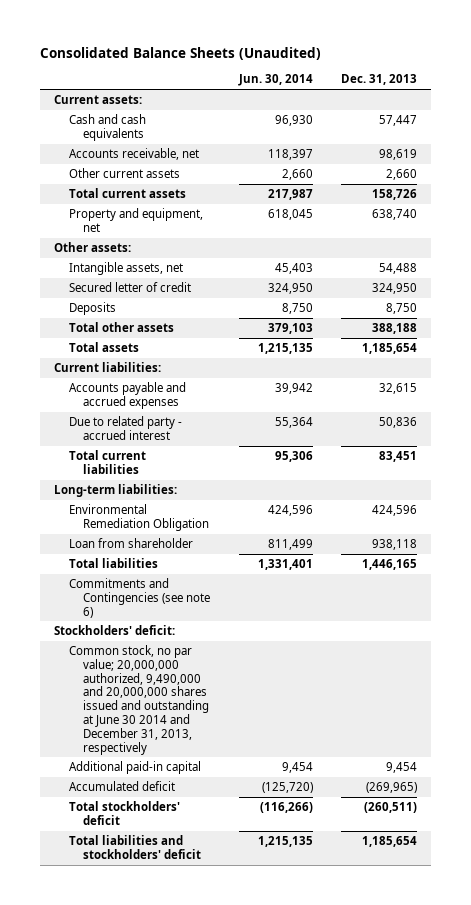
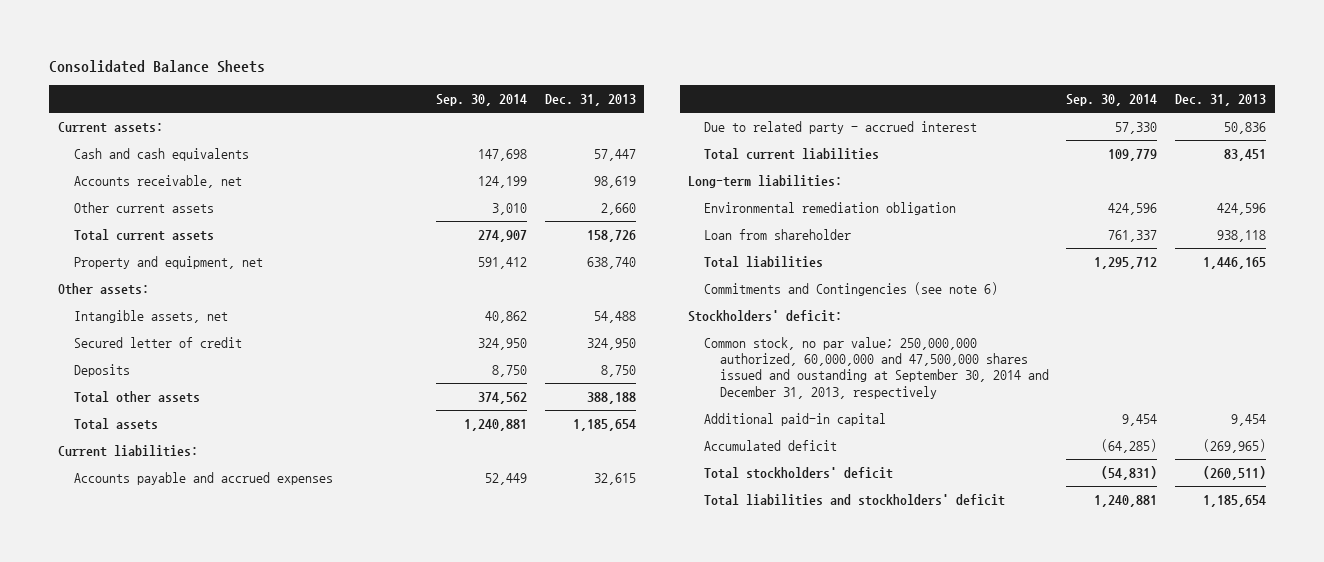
- Consolidated Balance Sheets (Unaudited)
+ Consolidated Balance Sheets
- | Jun. 30, 2014 | Dec. 31, 2013
+ | Sep. 30, 2014 | Dec. 31, 2013
- Environmental Remediation Obligation | 424,596 | 424,596
+ Environmental remediation obligation | 424,596 | 424,596
- Common stock, no par value; 20,000,000 authorized, 9,490,000 and 20,000,000 shares issued and outstanding at June 30 2014 and December 31, 2013, respectively
+ Common stock, no par value; 250,000,000 authorized, 60,000,000 and 47,500,000 shares issued and oustanding at September 30, 2014 and December 31, 2013, respectively

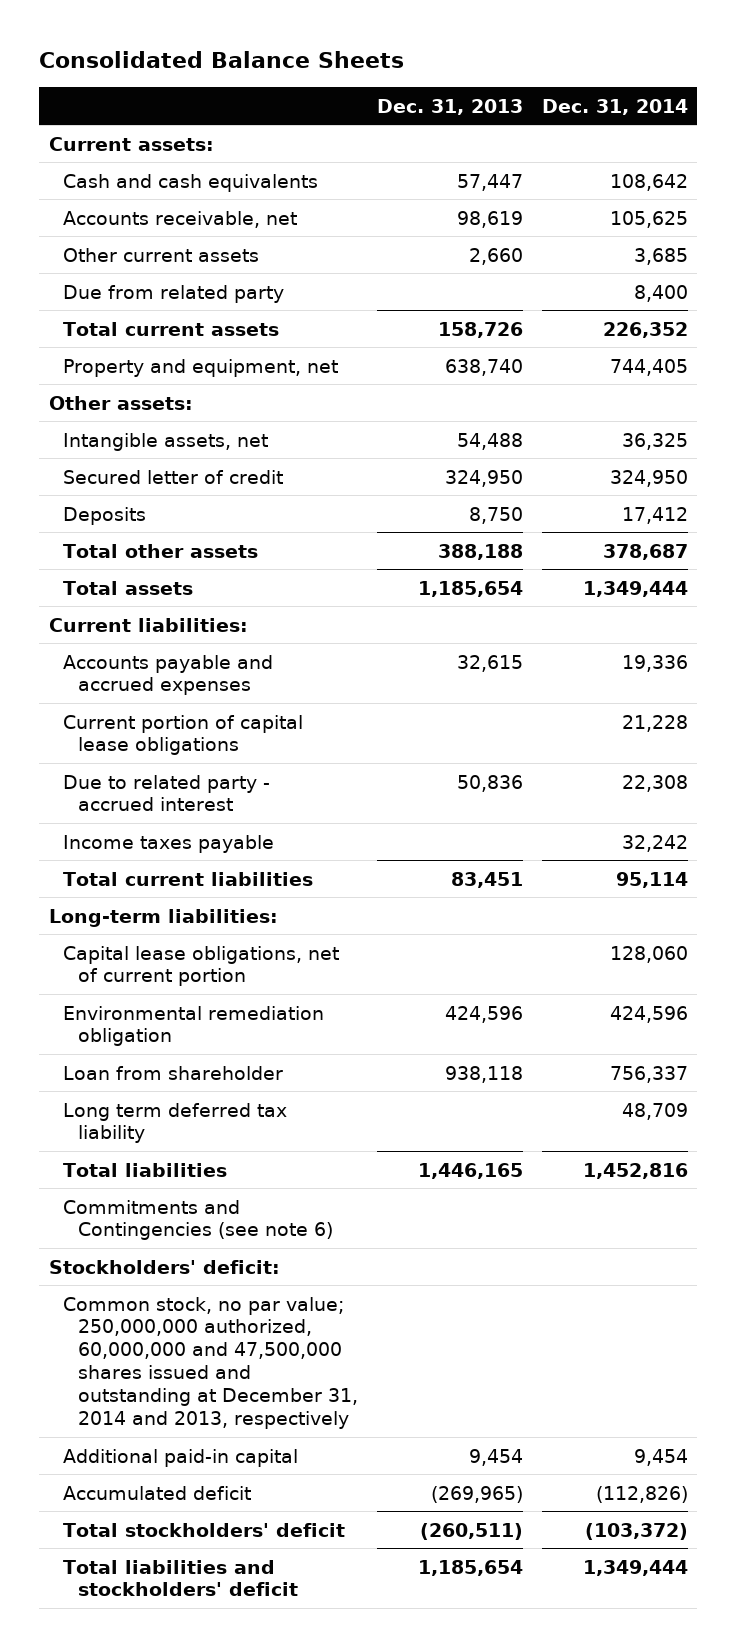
- | Sep. 30, 2014 | Dec. 31, 2013
+ | Dec. 31, 2013 | Dec. 31, 2014
+ Due from related party | | 8,400
+ Current portion of capital lease obligations | | 21,228
+ Income taxes payable | | 32,242
+ Capital lease obligations, net of current portion | | 128,060
+ Long term deferred tax liability | | 48,709
- Common stock, no par value; 250,000,000 authorized, 60,000,000 and 47,500,000 shares issued and oustanding at September 30, 2014 and December 31, 2013, respectively
+ Common stock, no par value; 250,000,000 authorized, 60,000,000 and 47,500,000 shares issued and outstanding at December 31, 2014 and 2013, respectively

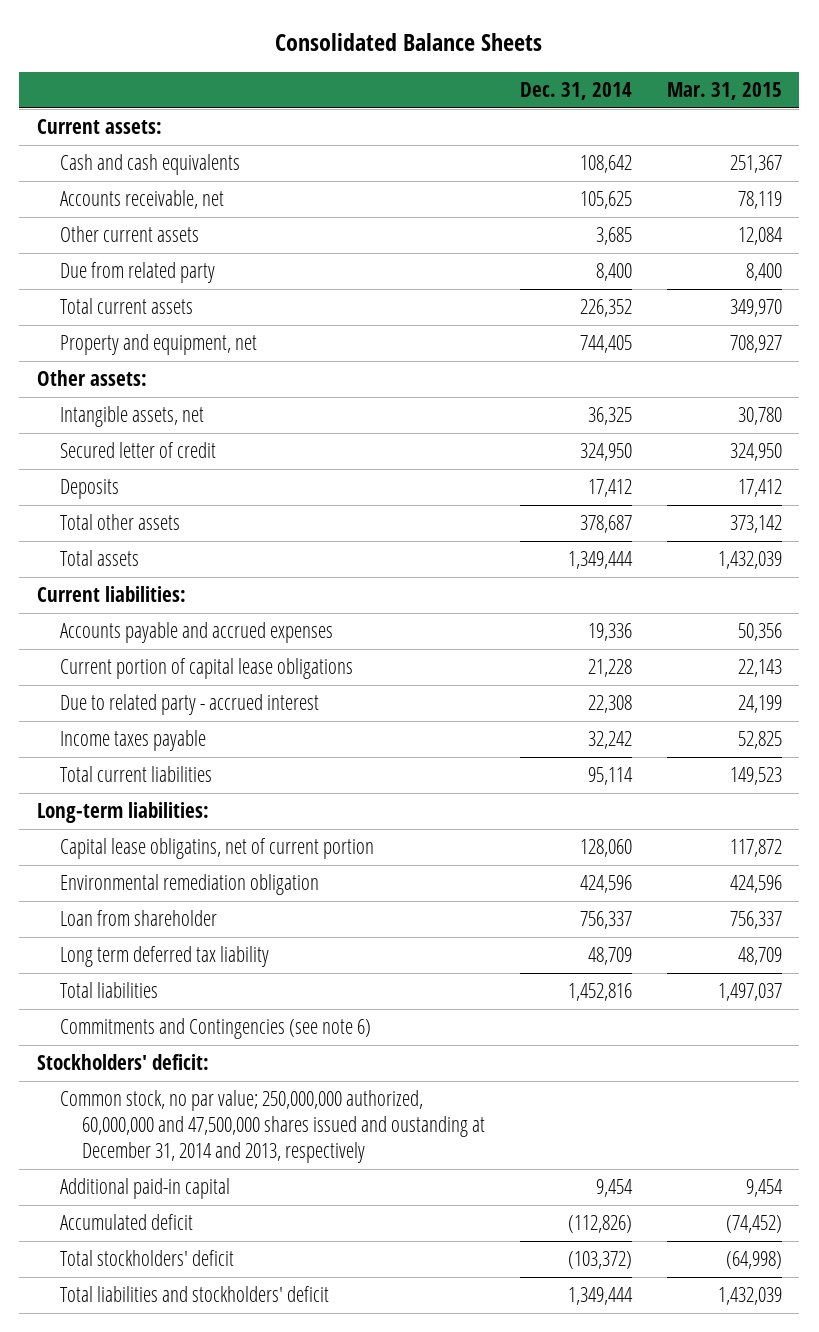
- | Dec. 31, 2013 | Dec. 31, 2014
+ | Dec. 31, 2014 | Mar. 31, 2015
- Capital lease obligations, net of current portion | | 128,060
+ Capital lease obligatins, net of current portion | 128,060 | 117,872
- Common stock, no par value; 250,000,000 authorized, 60,000,000 and 47,500,000 shares issued and outstanding at December 31, 2014 and 2013, respectively
+ Common stock, no par value; 250,000,000 authorized, 60,000,000 and 47,500,000 shares issued and oustanding at December 31, 2014 and 2013, respectively

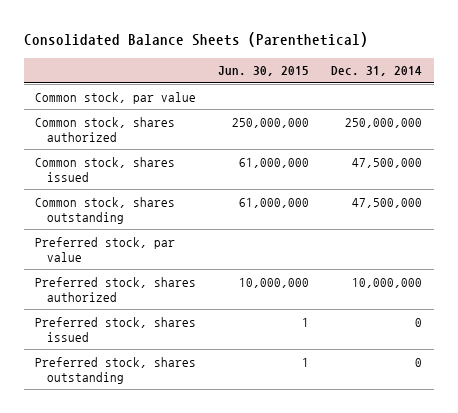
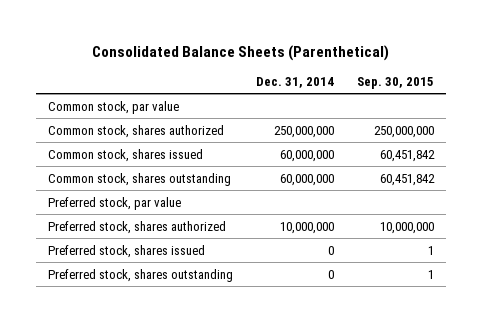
- | Jun. 30, 2015 | Dec. 31, 2014
+ | Dec. 31, 2014 | Sep. 30, 2015
- Common stock, shares issued | 61,000,000 | 47,500,000
- Common stock, shares outstanding | 61,000,000 | 47,500,000
+ Common stock, shares issued | 60,000,000 | 60,451,842
+ Common stock, shares outstanding | 60,000,000 | 60,451,842

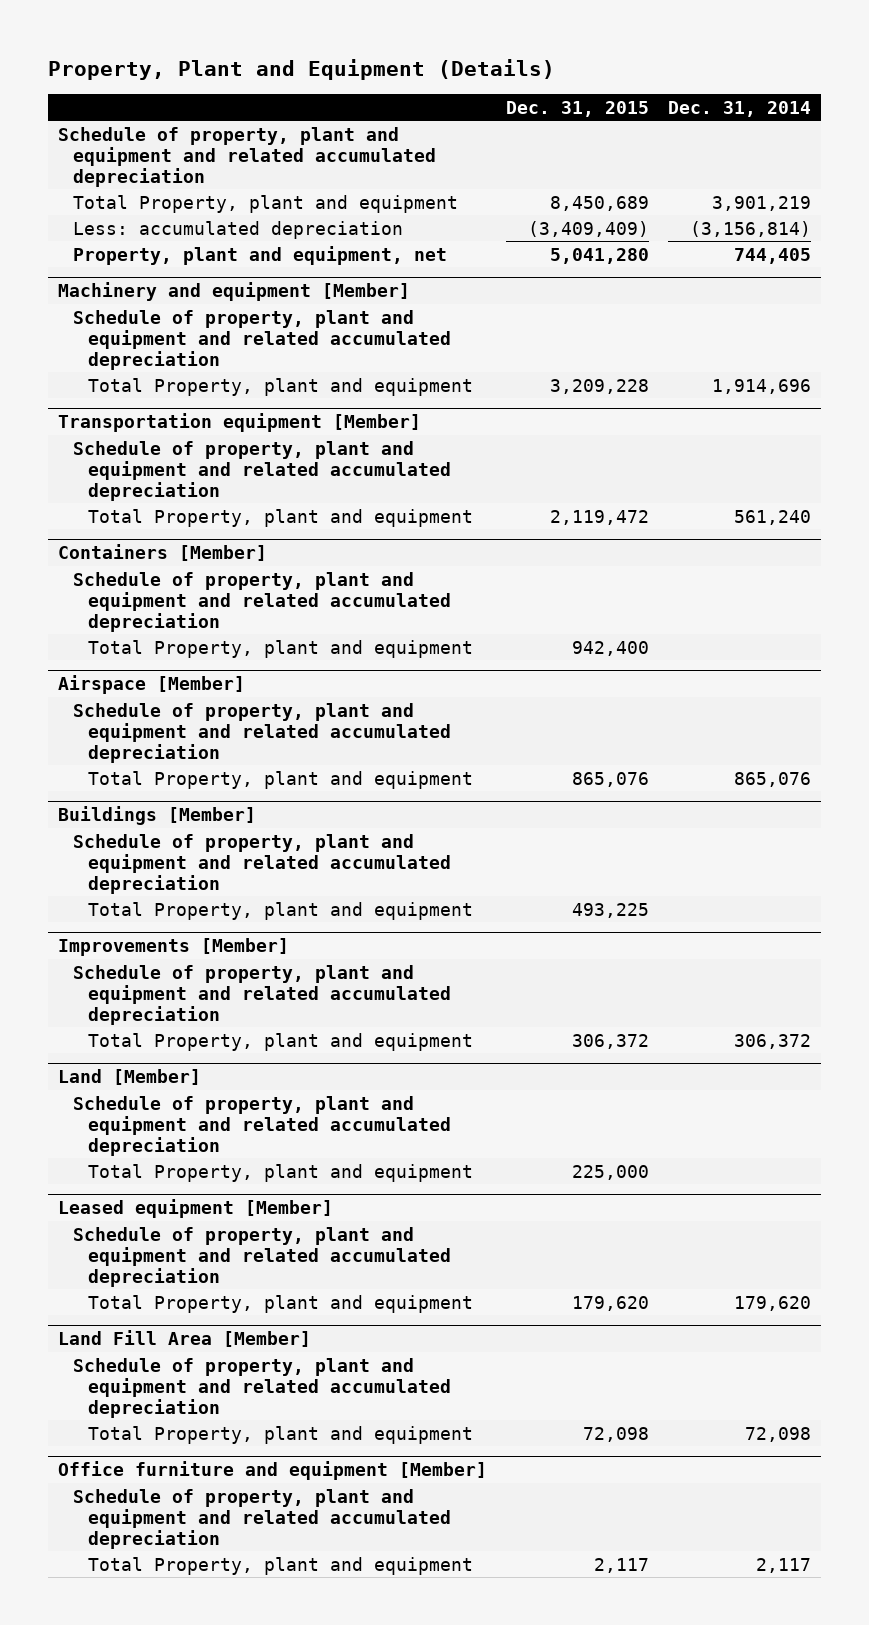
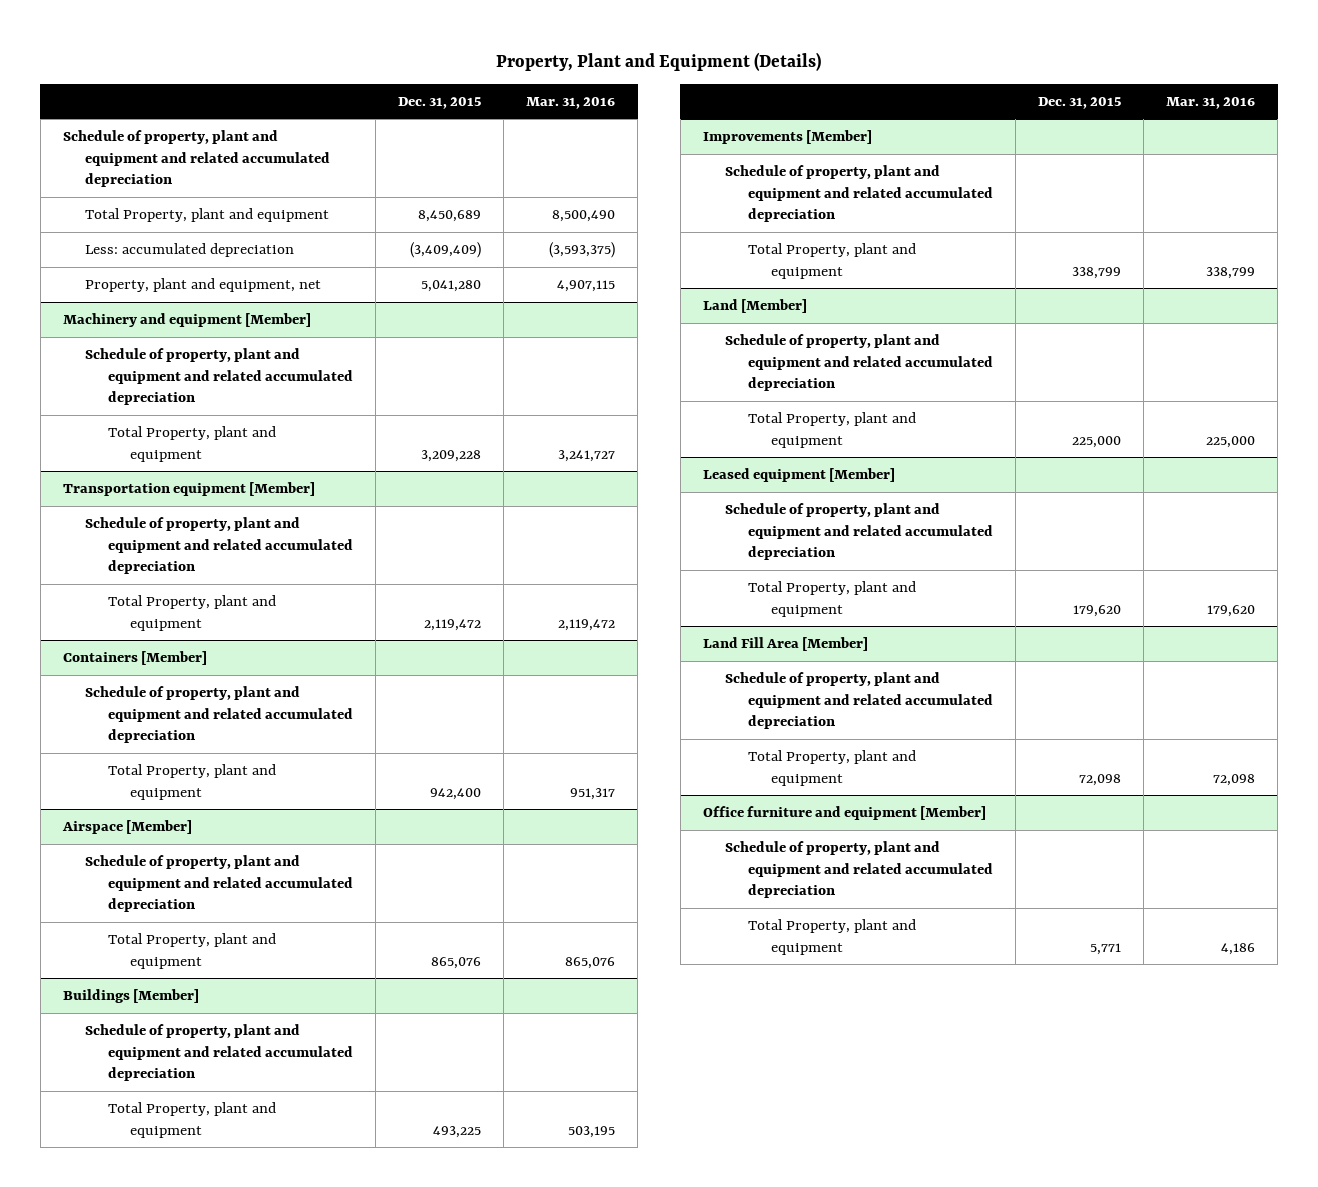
- | Dec. 31, 2015 | Dec. 31, 2014
+ | Dec. 31, 2015 | Mar. 31, 2016
@ Improvements [Member]
- Total Property, plant and equipment | 306,372 | 306,372
+ Total Property, plant and equipment | 338,799 | 338,799
@ Office furniture and equipment [Member]
- Total Property, plant and equipment | 2,117 | 2,117
+ Total Property, plant and equipment | 5,771 | 4,186

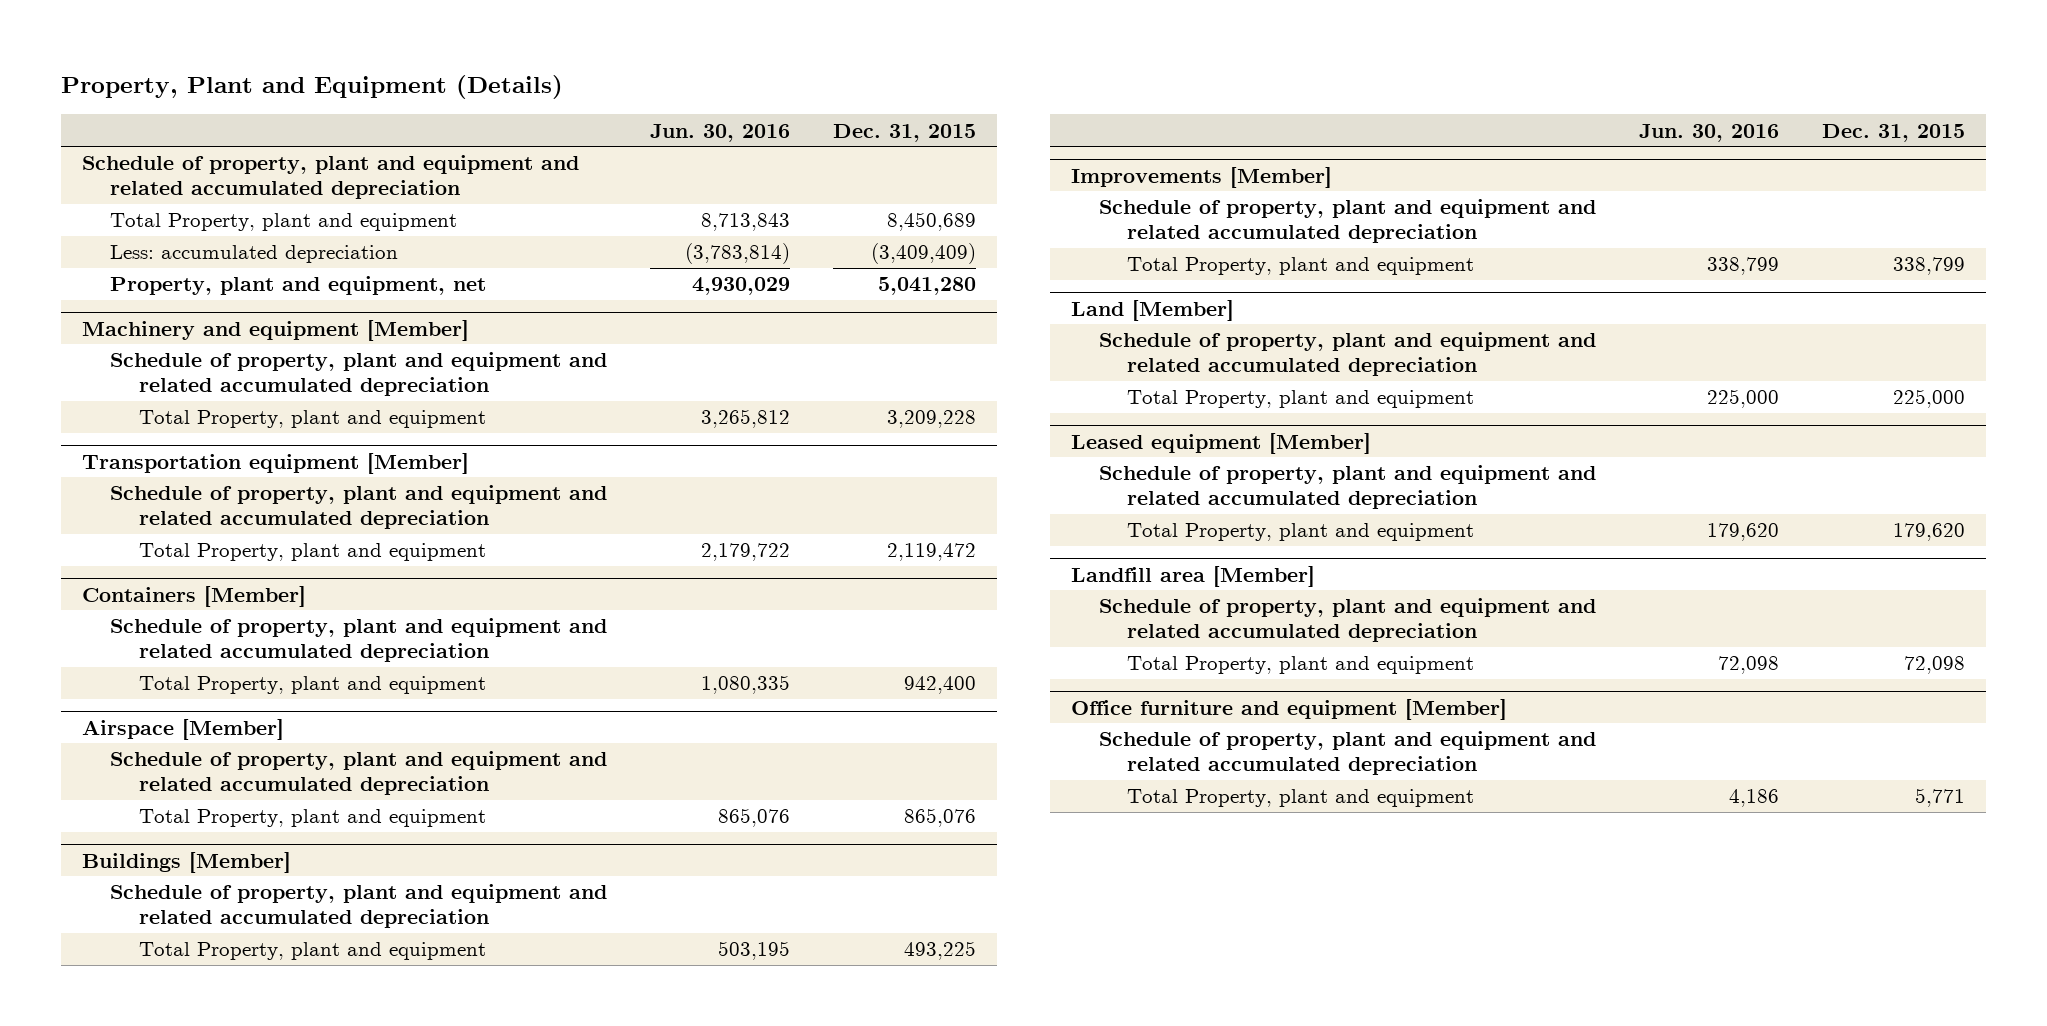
- | Dec. 31, 2015 | Mar. 31, 2016
+ | Jun. 30, 2016 | Dec. 31, 2015
- Land Fill Area [Member]
+ Landfill area [Member]

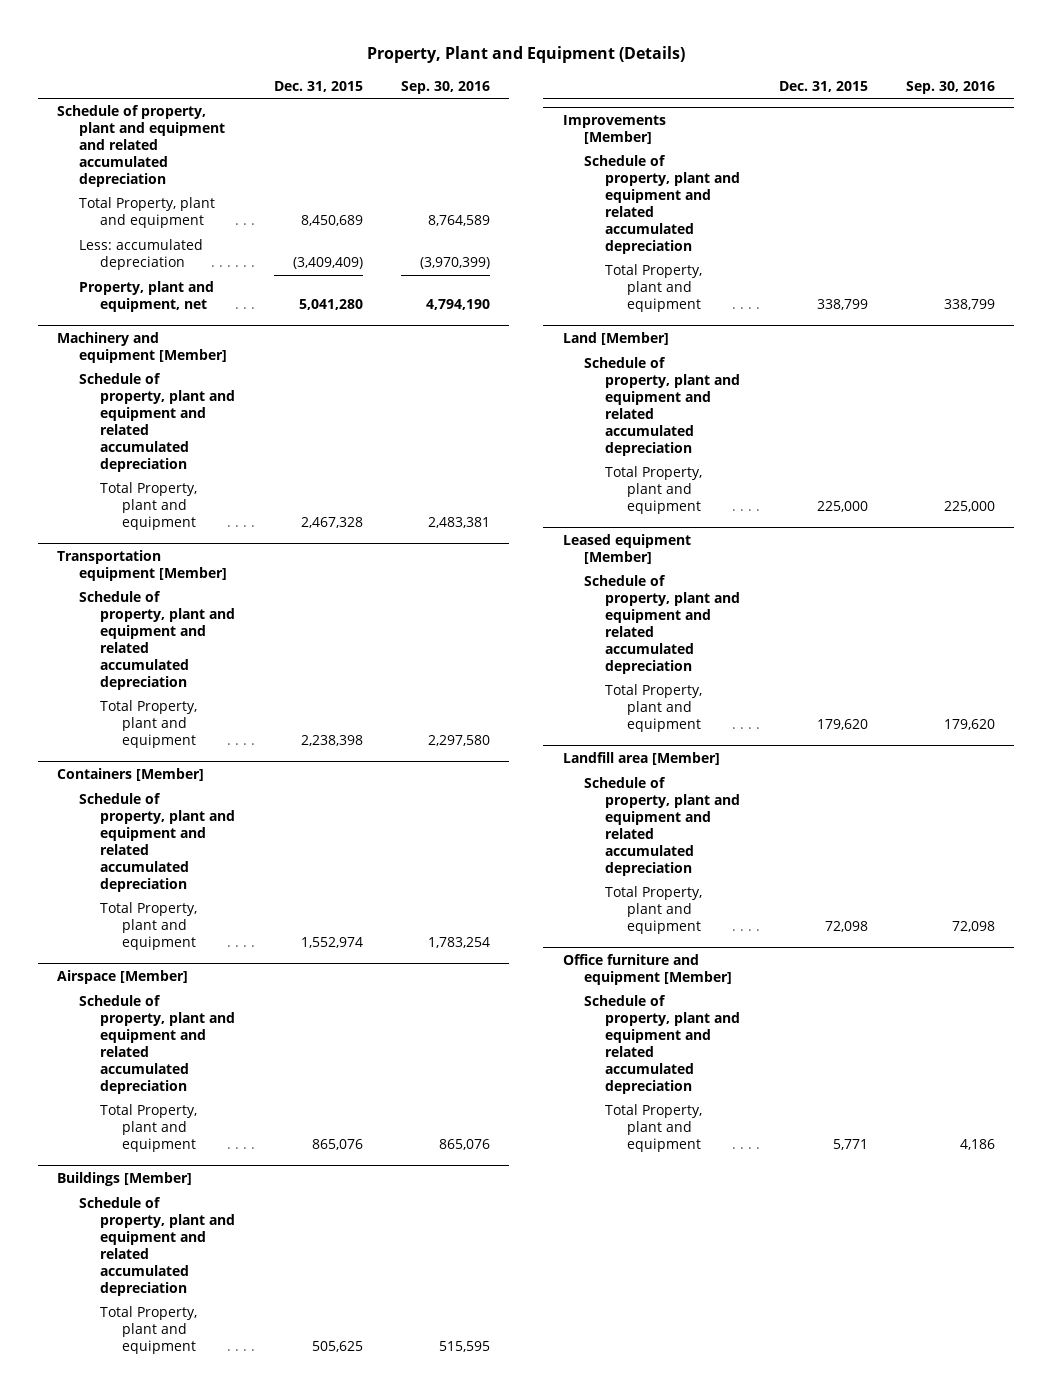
- | Jun. 30, 2016 | Dec. 31, 2015
+ | Dec. 31, 2015 | Sep. 30, 2016
@ Machinery and equipment [Member]
- Total Property, plant and equipment | 3,265,812 | 3,209,228
+ Total Property, plant and equipment | 2,467,328 | 2,483,381
@ Transportation equipment [Member]
- Total Property, plant and equipment | 2,179,722 | 2,119,472
+ Total Property, plant and equipment | 2,238,398 | 2,297,580
@ Containers [Member]
- Total Property, plant and equipment | 1,080,335 | 942,400
+ Total Property, plant and equipment | 1,552,974 | 1,783,254
@ Buildings [Member]
- Total Property, plant and equipment | 503,195 | 493,225
+ Total Property, plant and equipment | 505,625 | 515,595

